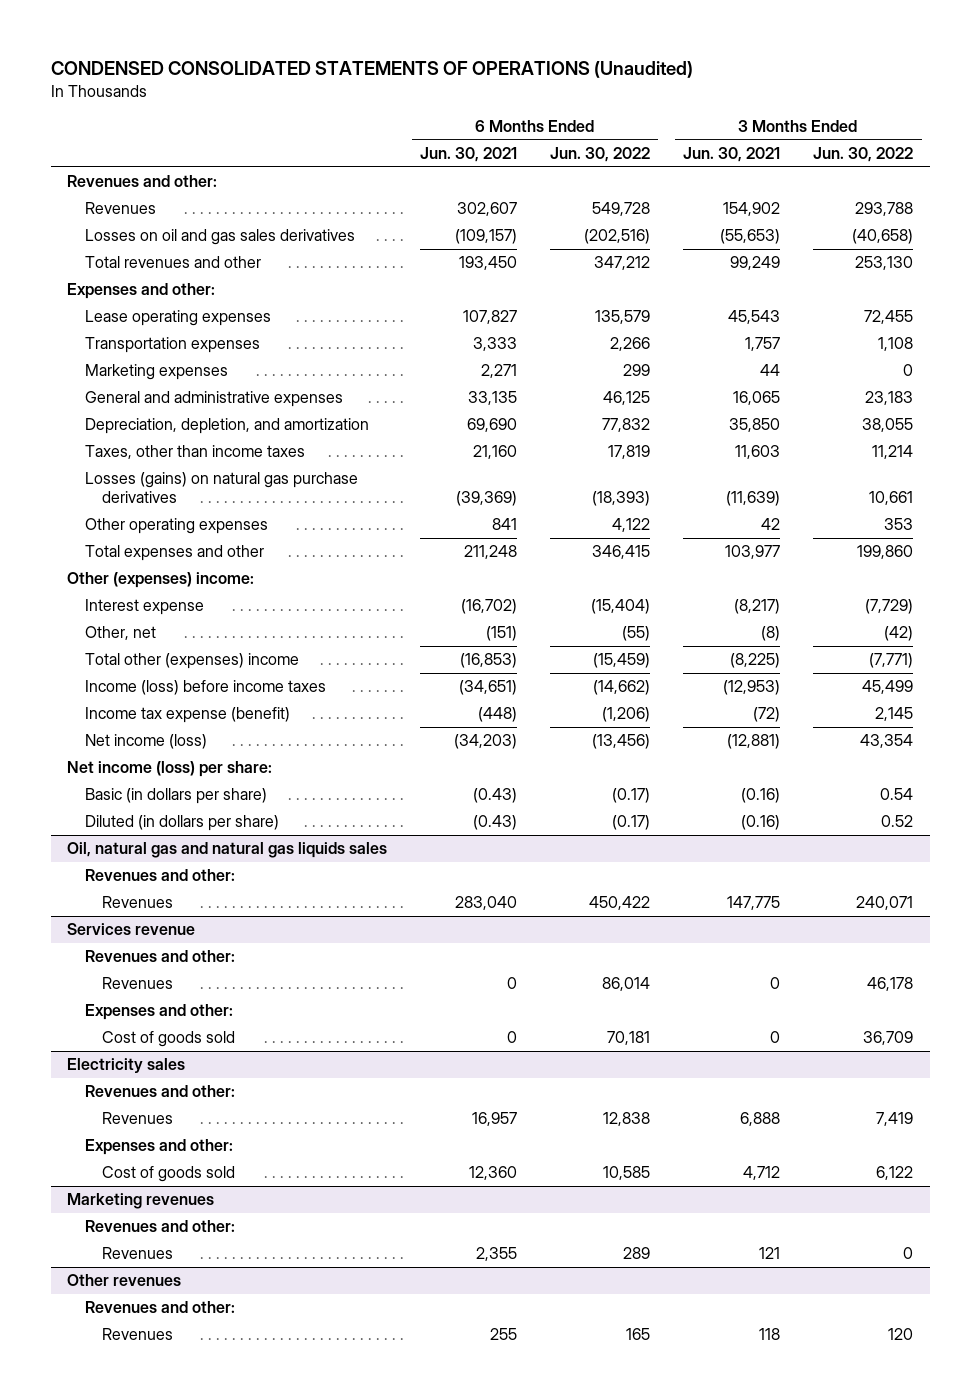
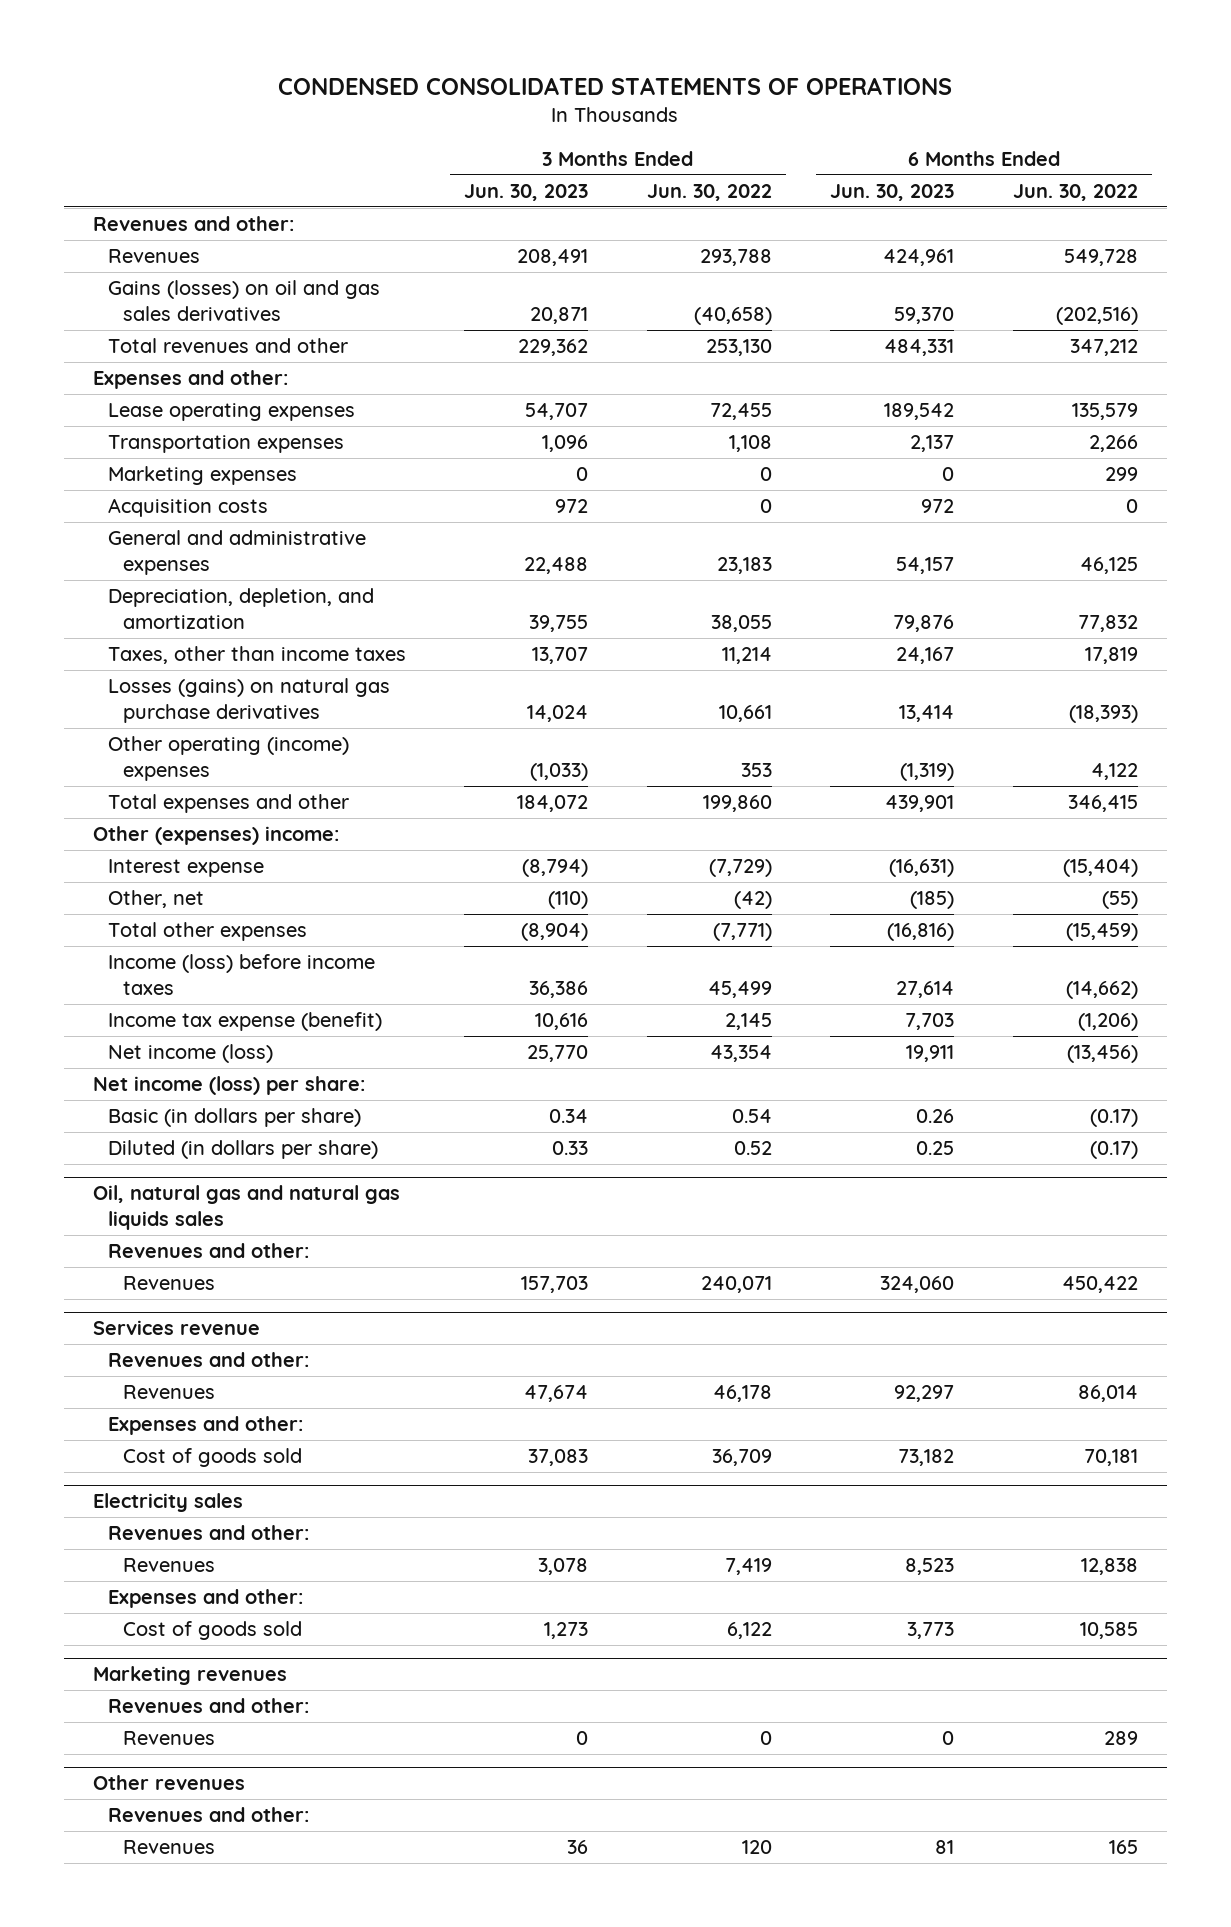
- CONDENSED CONSOLIDATED STATEMENTS OF OPERATIONS (Unaudited)
+ CONDENSED CONSOLIDATED STATEMENTS OF OPERATIONS
- | 6 Months Ended Jun. 30, 2021 | 6 Months Ended Jun. 30, 2022 | 3 Months Ended Jun. 30, 2021 | 3 Months Ended Jun. 30, 2022
+ | 3 Months Ended Jun. 30, 2023 | 3 Months Ended Jun. 30, 2022 | 6 Months Ended Jun. 30, 2023 | 6 Months Ended Jun. 30, 2022
- Losses on oil and gas sales derivatives | (109,157) | (202,516) | (55,653) | (40,658)
+ Gains (losses) on oil and gas sales derivatives | 20,871 | (40,658) | 59,370 | (202,516)
+ Acquisition costs | 972 | 0 | 972 | 0
- Other operating expenses | 841 | 4,122 | 42 | 353
+ Other operating (income) expenses | (1,033) | 353 | (1,319) | 4,122
- Total other (expenses) income | (16,853) | (15,459) | (8,225) | (7,771)
+ Total other expenses | (8,904) | (7,771) | (16,816) | (15,459)

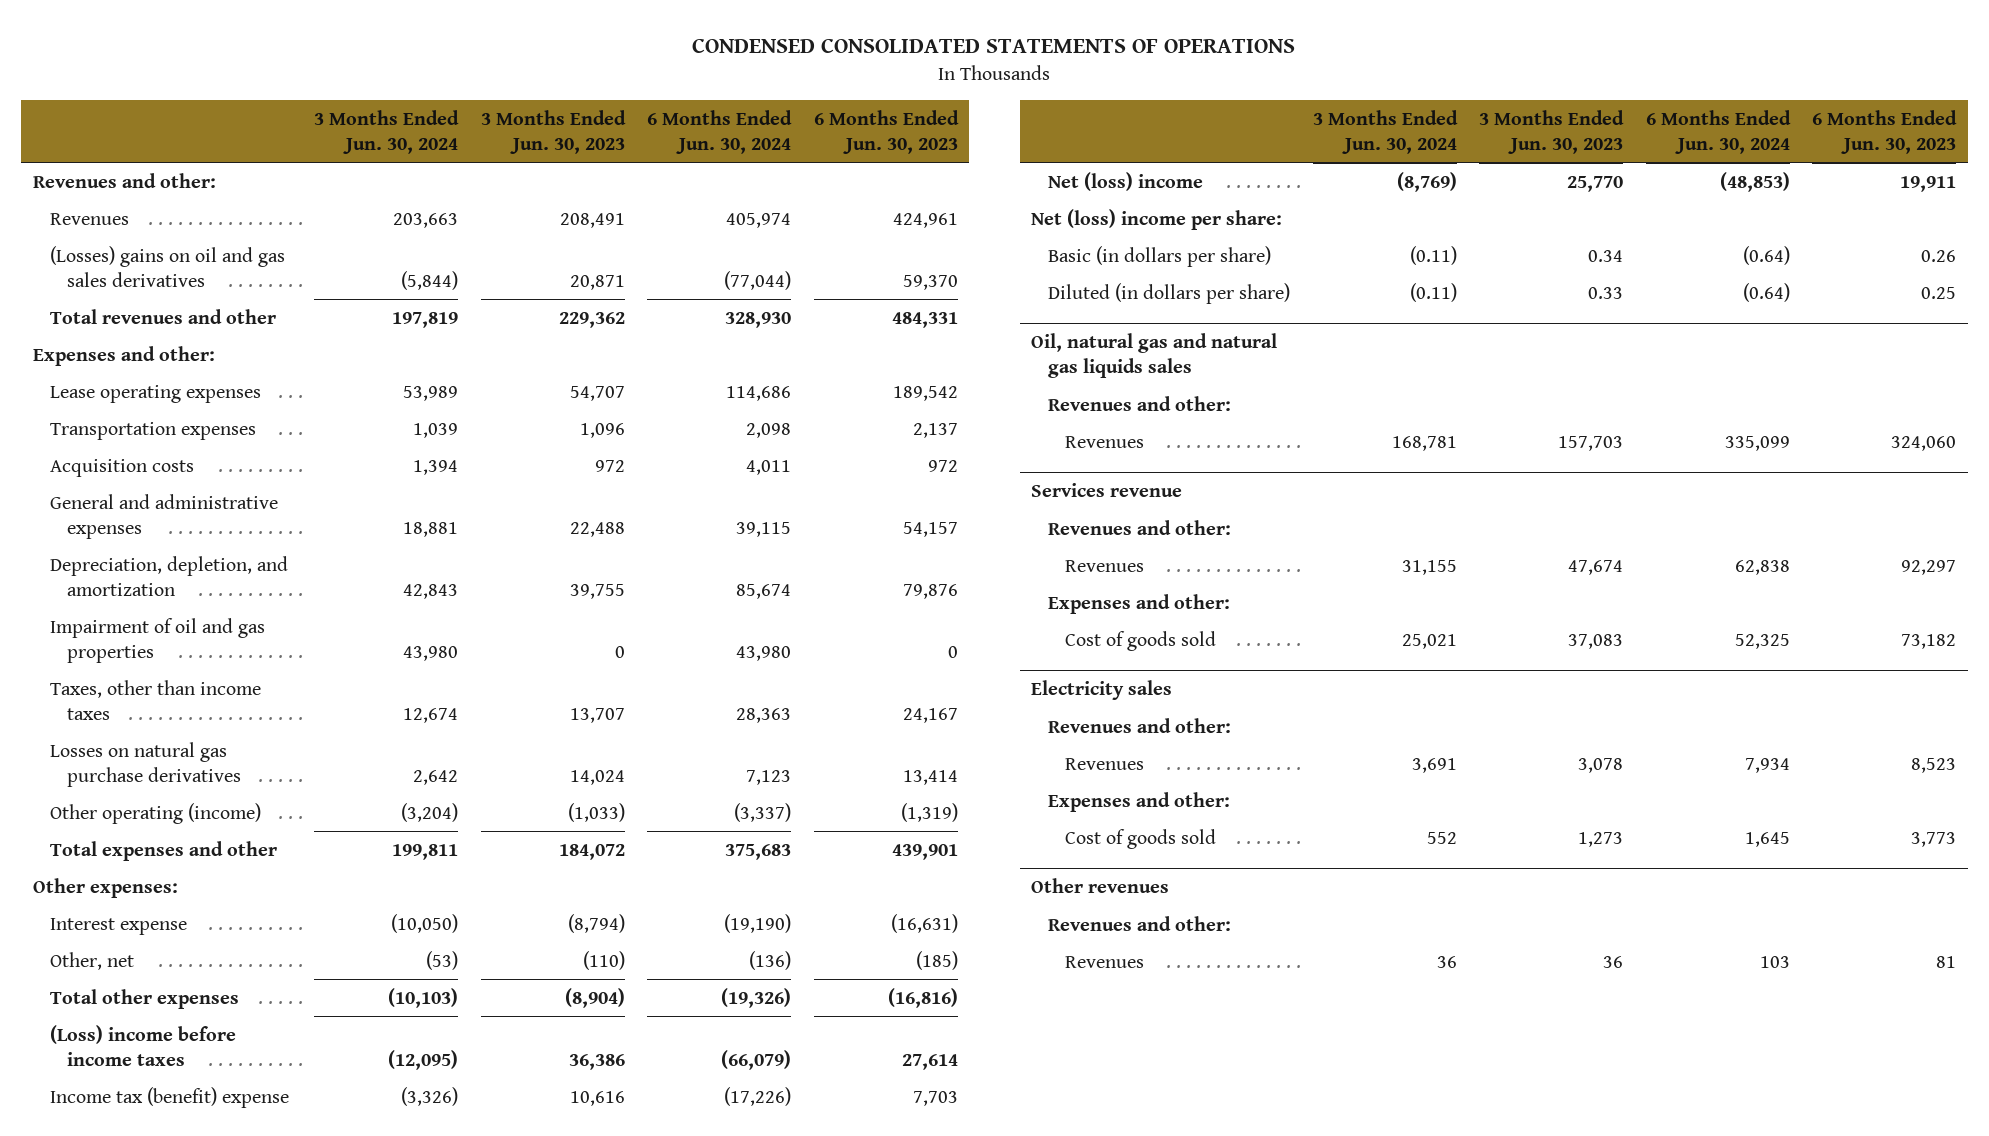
- | 3 Months Ended Jun. 30, 2023 | 3 Months Ended Jun. 30, 2022 | 6 Months Ended Jun. 30, 2023 | 6 Months Ended Jun. 30, 2022
+ | 3 Months Ended Jun. 30, 2024 | 3 Months Ended Jun. 30, 2023 | 6 Months Ended Jun. 30, 2024 | 6 Months Ended Jun. 30, 2023
- Gains (losses) on oil and gas sales derivatives | 20,871 | (40,658) | 59,370 | (202,516)
+ (Losses) gains on oil and gas sales derivatives | (5,844) | 20,871 | (77,044) | 59,370
- Marketing expenses | 0 | 0 | 0 | 299
+ Impairment of oil and gas properties | 43,980 | 0 | 43,980 | 0
- Losses (gains) on natural gas purchase derivatives | 14,024 | 10,661 | 13,414 | (18,393)
- Other operating (income) expenses | (1,033) | 353 | (1,319) | 4,122
+ Losses on natural gas purchase derivatives | 2,642 | 14,024 | 7,123 | 13,414
+ Other operating (income) | (3,204) | (1,033) | (3,337) | (1,319)
- Other (expenses) income:
+ Other expenses:
- Income (loss) before income taxes | 36,386 | 45,499 | 27,614 | (14,662)
- Income tax expense (benefit) | 10,616 | 2,145 | 7,703 | (1,206)
- Net income (loss) | 25,770 | 43,354 | 19,911 | (13,456)
- Net income (loss) per share:
+ (Loss) income before income taxes | (12,095) | 36,386 | (66,079) | 27,614
+ Income tax (benefit) expense | (3,326) | 10,616 | (17,226) | 7,703
+ Net (loss) income | (8,769) | 25,770 | (48,853) | 19,911
+ Net (loss) income per share:
- Marketing revenues
- Revenues and other:
- Revenues | 0 | 0 | 0 | 289

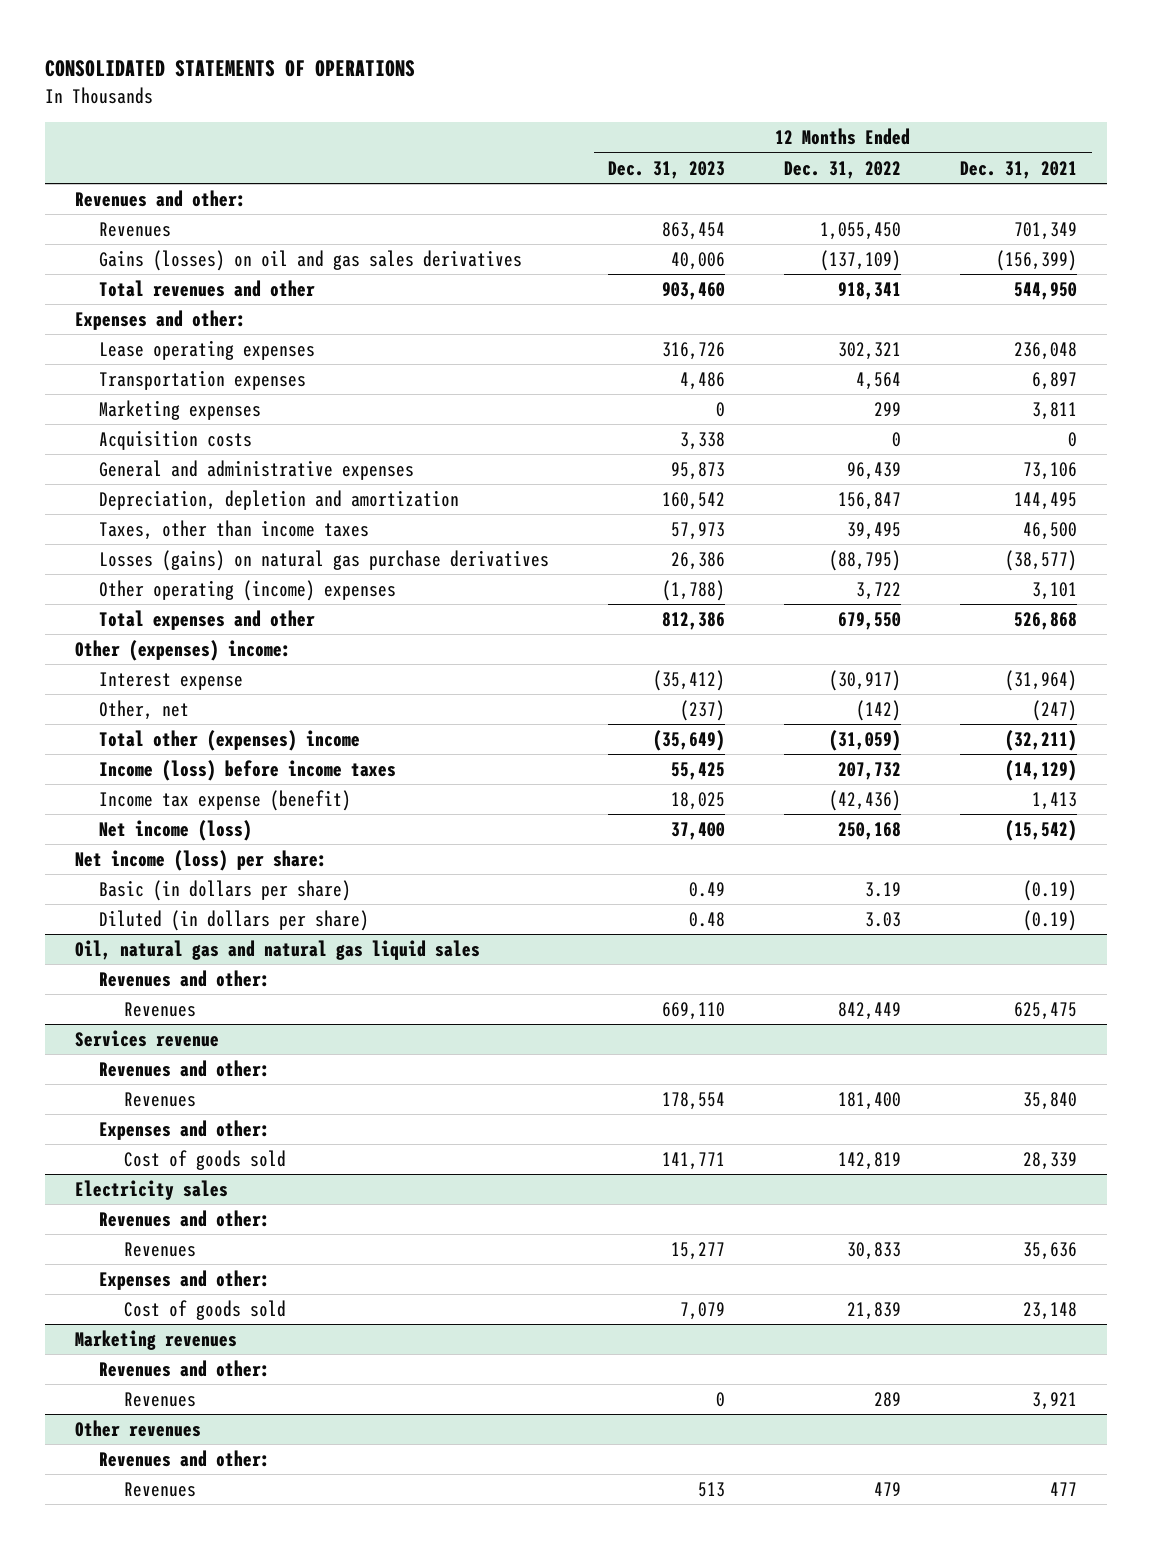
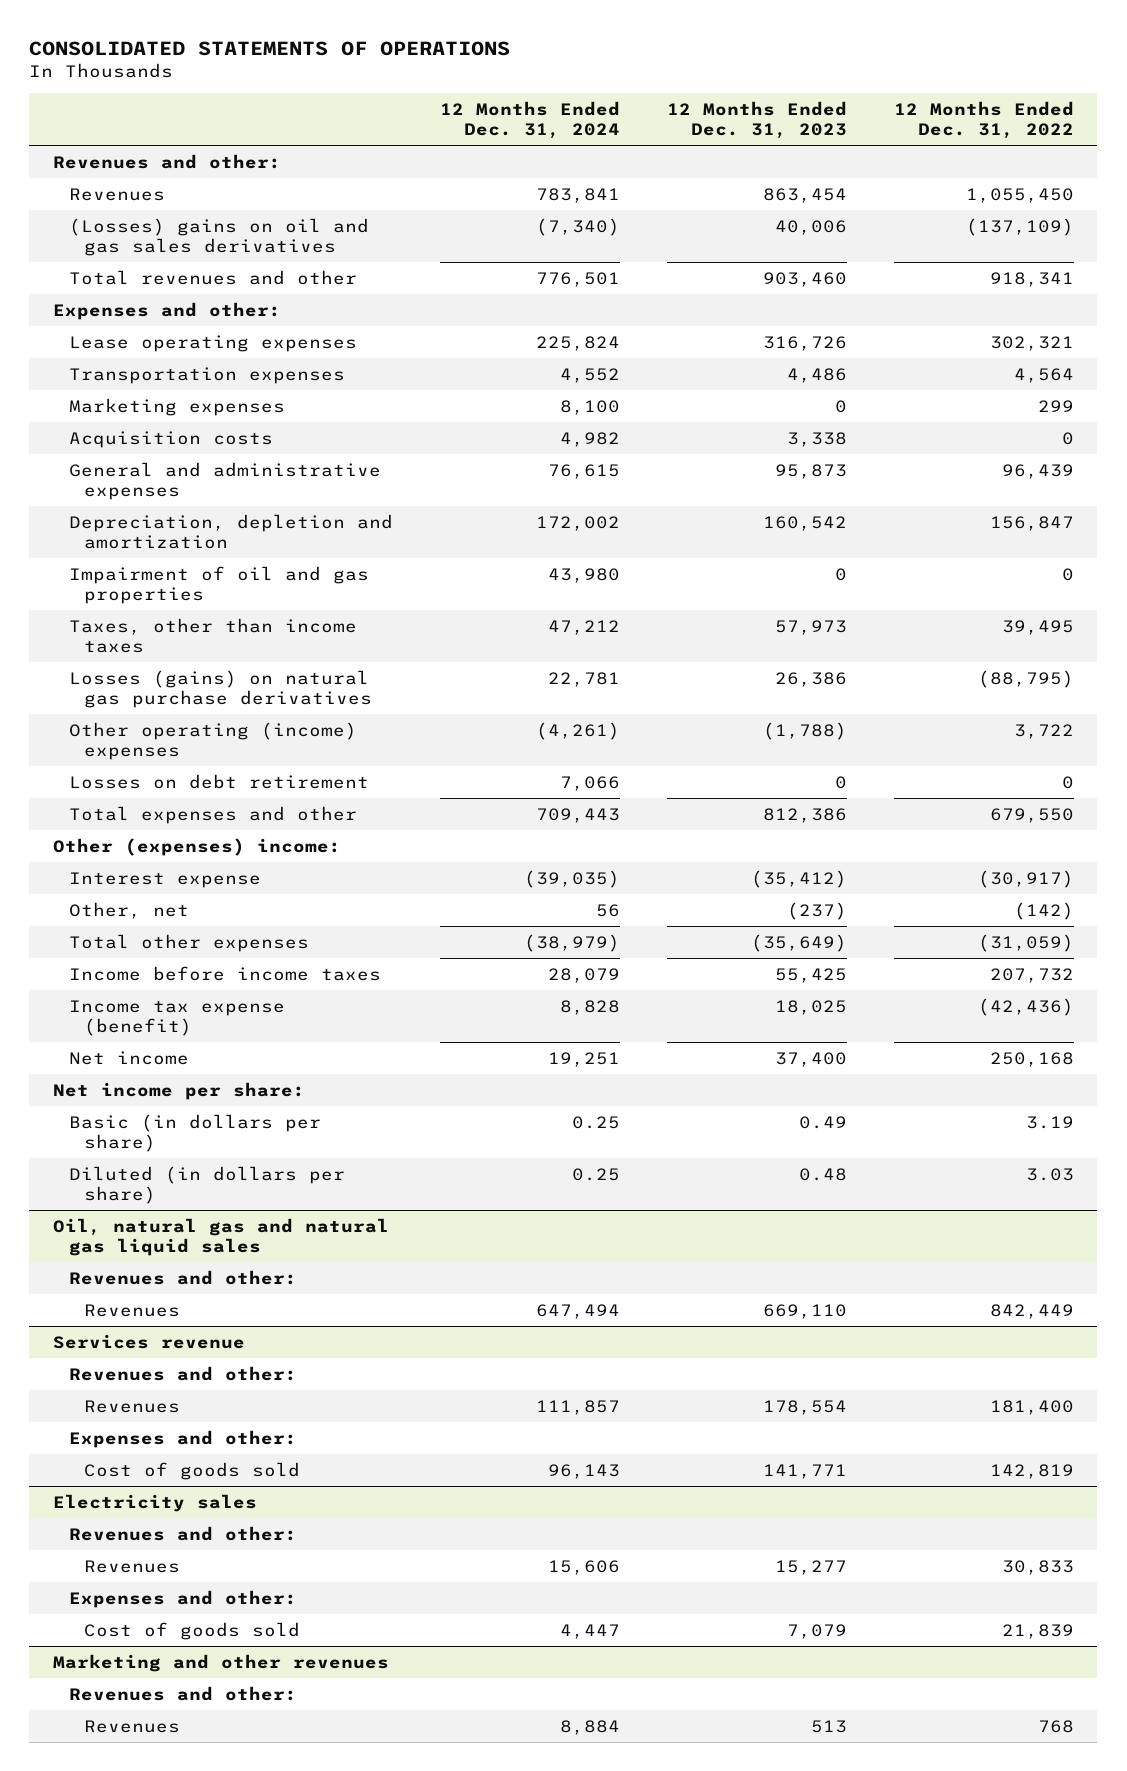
- | 12 Months Ended Dec. 31, 2023 | 12 Months Ended Dec. 31, 2022 | 12 Months Ended Dec. 31, 2021
+ | 12 Months Ended Dec. 31, 2024 | 12 Months Ended Dec. 31, 2023 | 12 Months Ended Dec. 31, 2022
- Gains (losses) on oil and gas sales derivatives | 40,006 | (137,109) | (156,399)
+ (Losses) gains on oil and gas sales derivatives | (7,340) | 40,006 | (137,109)
+ Impairment of oil and gas properties | 43,980 | 0 | 0
+ Losses on debt retirement | 7,066 | 0 | 0
- Total other (expenses) income | (35,649) | (31,059) | (32,211)
- Income (loss) before income taxes | 55,425 | 207,732 | (14,129)
+ Total other expenses | (38,979) | (35,649) | (31,059)
+ Income before income taxes | 28,079 | 55,425 | 207,732
- Net income (loss) | 37,400 | 250,168 | (15,542)
- Net income (loss) per share:
+ Net income | 19,251 | 37,400 | 250,168
+ Net income per share:
- Marketing revenues
- Revenues and other:
- Revenues | 0 | 289 | 3,921
- Other revenues
+ Marketing and other revenues
- Revenues | 513 | 479 | 477
+ Revenues | 8,884 | 513 | 768

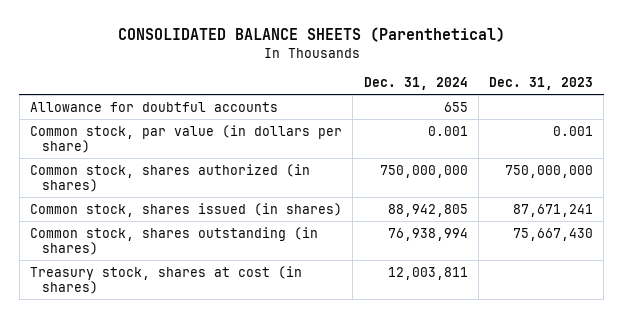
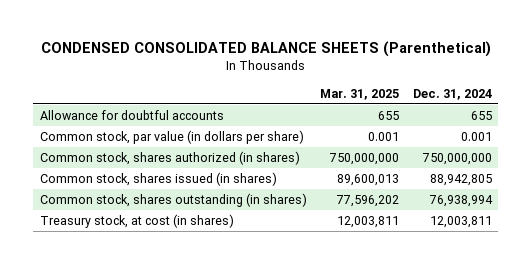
- CONSOLIDATED BALANCE SHEETS (Parenthetical)
+ CONDENSED CONSOLIDATED BALANCE SHEETS (Parenthetical)
- | Dec. 31, 2024 | Dec. 31, 2023
+ | Mar. 31, 2025 | Dec. 31, 2024
- Treasury stock, shares at cost (in shares) | 12,003,811 |
+ Treasury stock, at cost (in shares) | 12,003,811 | 12,003,811

